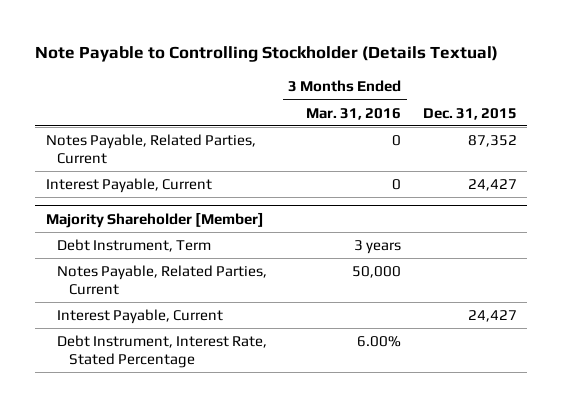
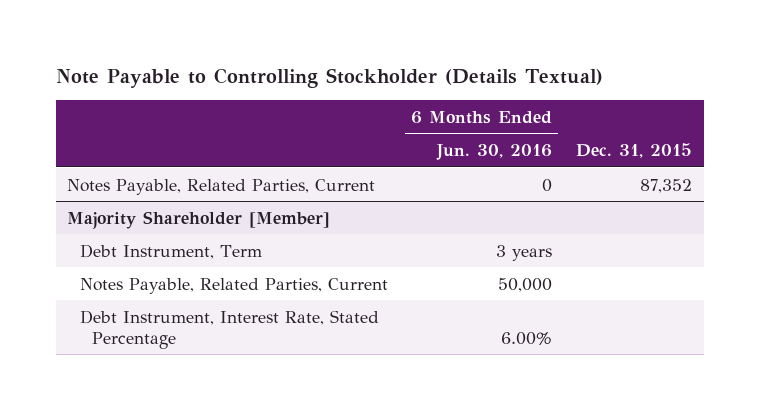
- | 3 Months Ended Mar. 31, 2016 | Dec. 31, 2015
+ | 6 Months Ended Jun. 30, 2016 | Dec. 31, 2015
- Interest Payable, Current | 0 | 24,427
@ Majority Shareholder [Member]
- Interest Payable, Current | | 24,427

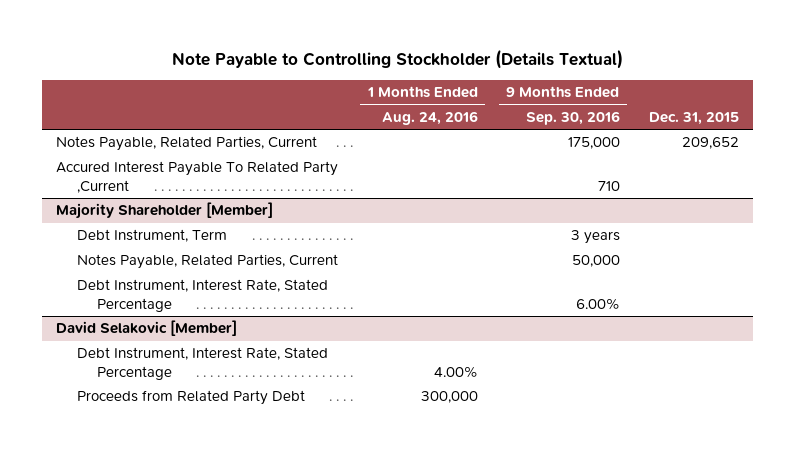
- | 6 Months Ended Jun. 30, 2016 | Dec. 31, 2015
+ | 1 Months Ended Aug. 24, 2016 | 9 Months Ended Sep. 30, 2016 | Dec. 31, 2015
- Notes Payable, Related Parties, Current | 0 | 87,352
+ Notes Payable, Related Parties, Current | | 175,000 | 209,652
+ Accured Interest Payable To Related Party ,Current | | 710 |
+ David Selakovic [Member]
+ Debt Instrument, Interest Rate, Stated Percentage | 4.00% | |
+ Proceeds from Related Party Debt | 300,000 | |

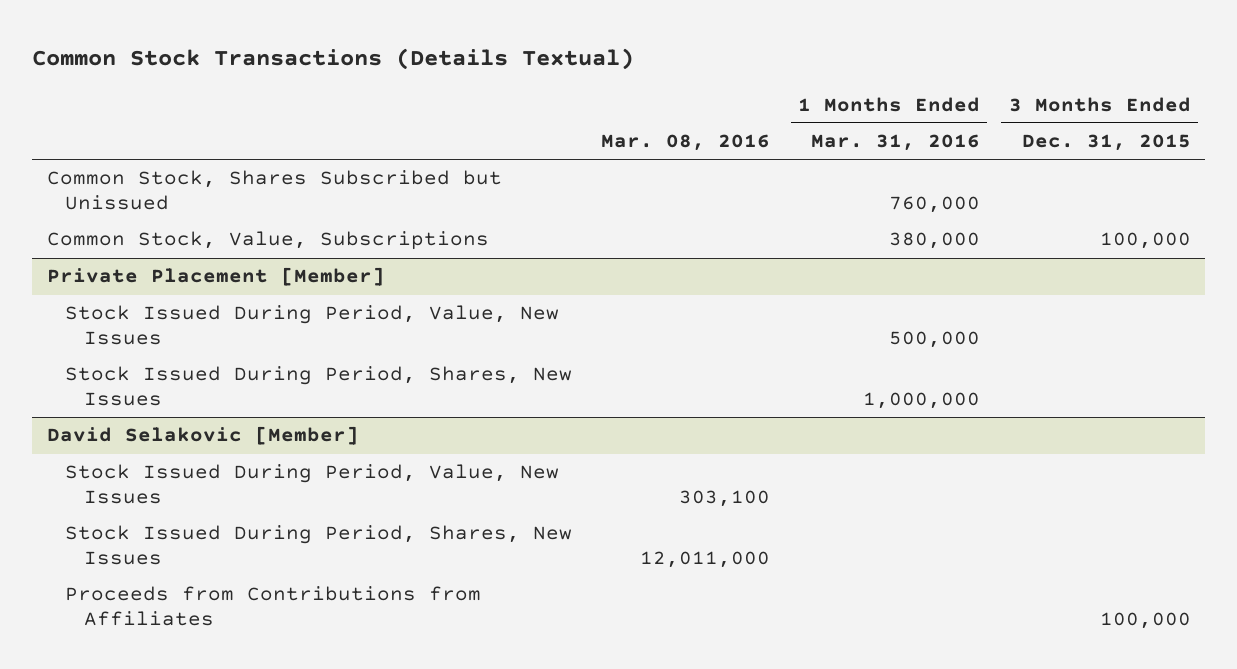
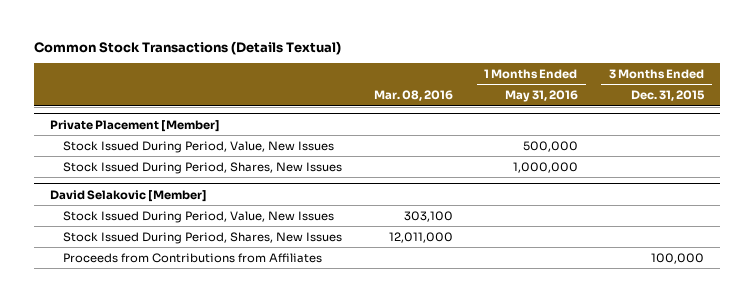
- | Mar. 08, 2016 | 1 Months Ended Mar. 31, 2016 | 3 Months Ended Dec. 31, 2015
+ | Mar. 08, 2016 | 1 Months Ended May 31, 2016 | 3 Months Ended Dec. 31, 2015
- Common Stock, Shares Subscribed but Unissued | | 760,000 |
- Common Stock, Value, Subscriptions | | 380,000 | 100,000

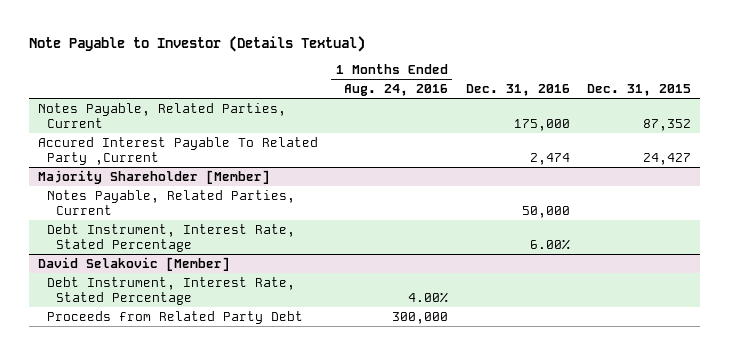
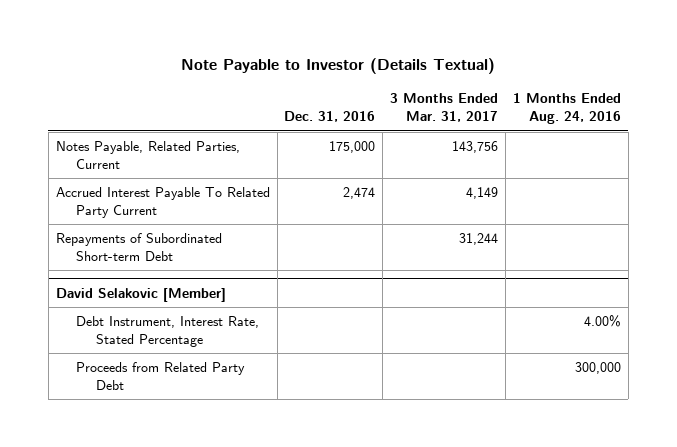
- | 1 Months Ended Aug. 24, 2016 | Dec. 31, 2016 | Dec. 31, 2015
+ | Dec. 31, 2016 | 3 Months Ended Mar. 31, 2017 | 1 Months Ended Aug. 24, 2016
- Accured Interest Payable To Related Party ,Current | | 2,474 | 24,427
- Majority Shareholder [Member]
- Notes Payable, Related Parties, Current | | 50,000 |
- Debt Instrument, Interest Rate, Stated Percentage | | 6.00% |
+ Accrued Interest Payable To Related Party Current | 2,474 | 4,149 |
+ Repayments of Subordinated Short-term Debt | | 31,244 |

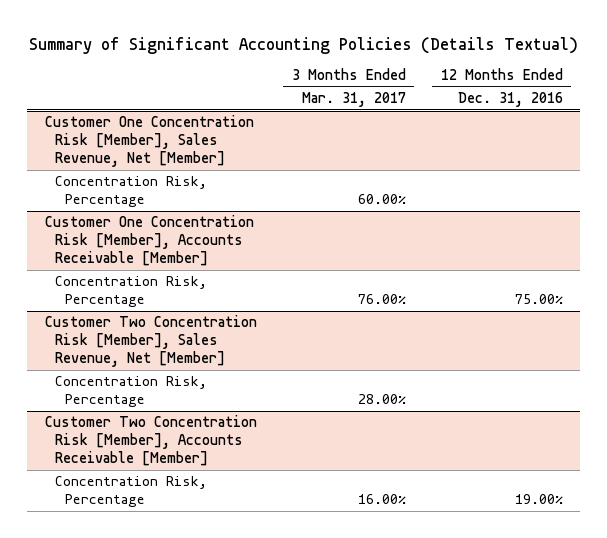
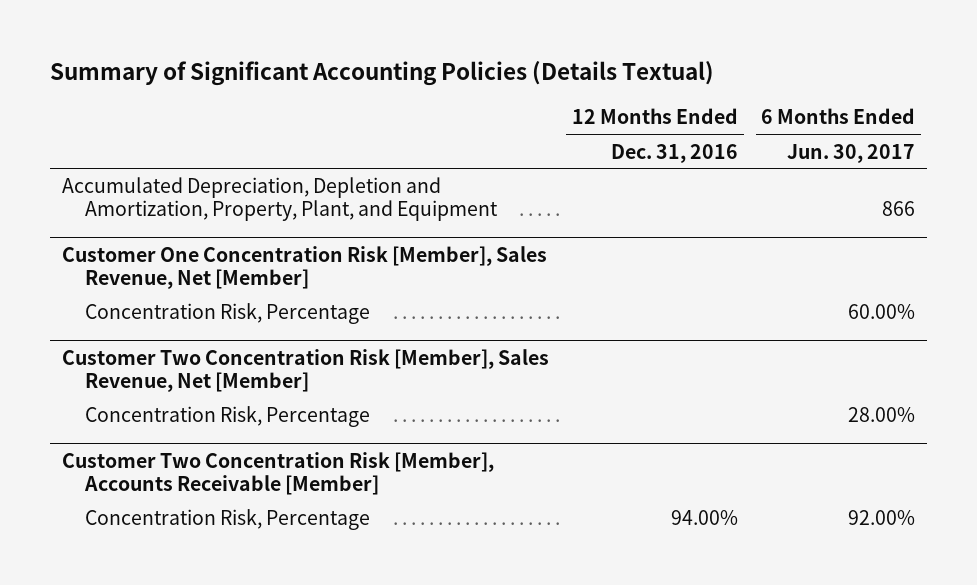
- | 3 Months Ended Mar. 31, 2017 | 12 Months Ended Dec. 31, 2016
+ | 12 Months Ended Dec. 31, 2016 | 6 Months Ended Jun. 30, 2017
+ Accumulated Depreciation, Depletion and Amortization, Property, Plant, and Equipment | | 866
- Customer One Concentration Risk [Member], Accounts Receivable [Member]
- Concentration Risk, Percentage | 76.00% | 75.00%
@ Customer Two Concentration Risk [Member], Accounts Receivable [Member]
- Concentration Risk, Percentage | 16.00% | 19.00%
+ Concentration Risk, Percentage | 94.00% | 92.00%

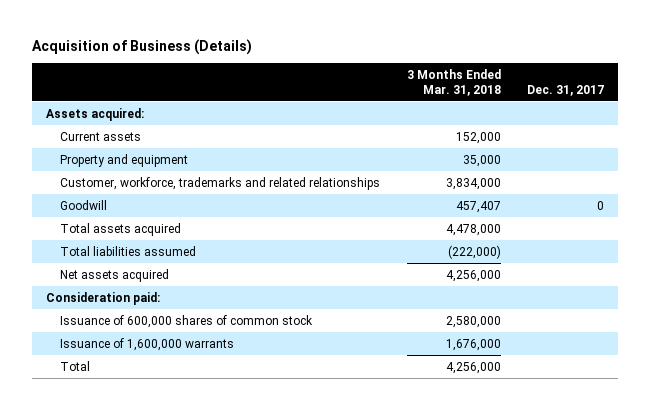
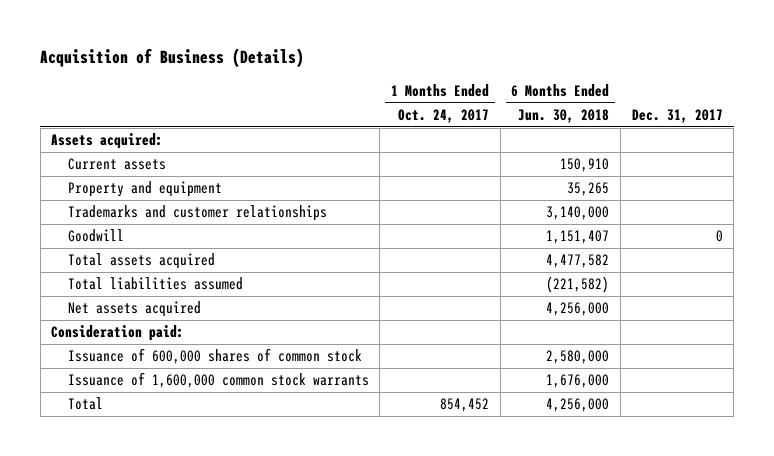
- | 3 Months Ended Mar. 31, 2018 | Dec. 31, 2017
+ | 1 Months Ended Oct. 24, 2017 | 6 Months Ended Jun. 30, 2018 | Dec. 31, 2017
- Customer, workforce, trademarks and related relationships | 3,834,000 |
+ Trademarks and customer relationships | | 3,140,000 |
- Issuance of 1,600,000 warrants | 1,676,000 |
+ Issuance of 1,600,000 common stock warrants | | 1,676,000 |

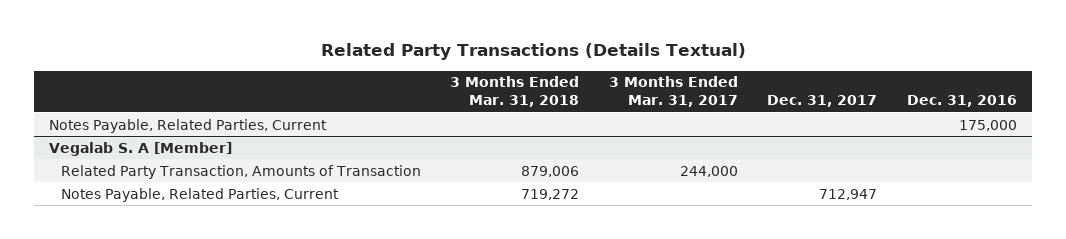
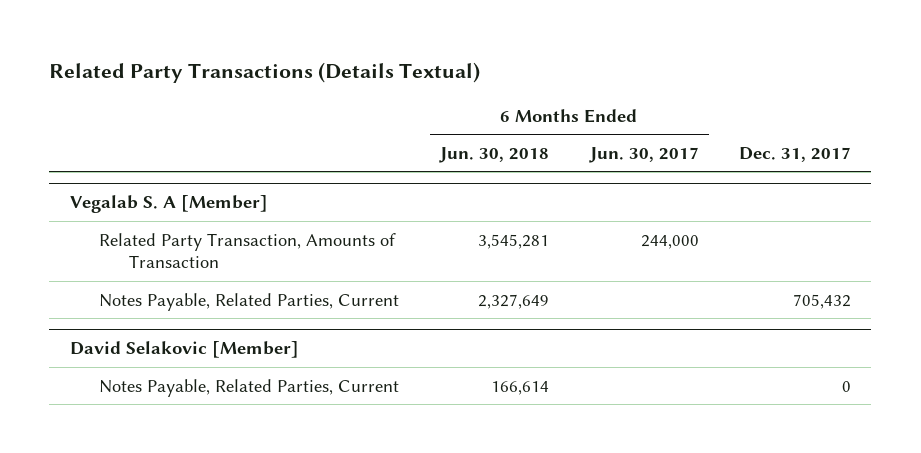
- | 3 Months Ended Mar. 31, 2018 | 3 Months Ended Mar. 31, 2017 | Dec. 31, 2017 | Dec. 31, 2016
+ | 6 Months Ended Jun. 30, 2018 | 6 Months Ended Jun. 30, 2017 | Dec. 31, 2017
- Notes Payable, Related Parties, Current | | | | 175,000
@ Vegalab S. A [Member]
- Notes Payable, Related Parties, Current | 719,272 | | 712,947 |
+ Notes Payable, Related Parties, Current | 2,327,649 | | 705,432
+ David Selakovic [Member]
+ Notes Payable, Related Parties, Current | 166,614 | | 0

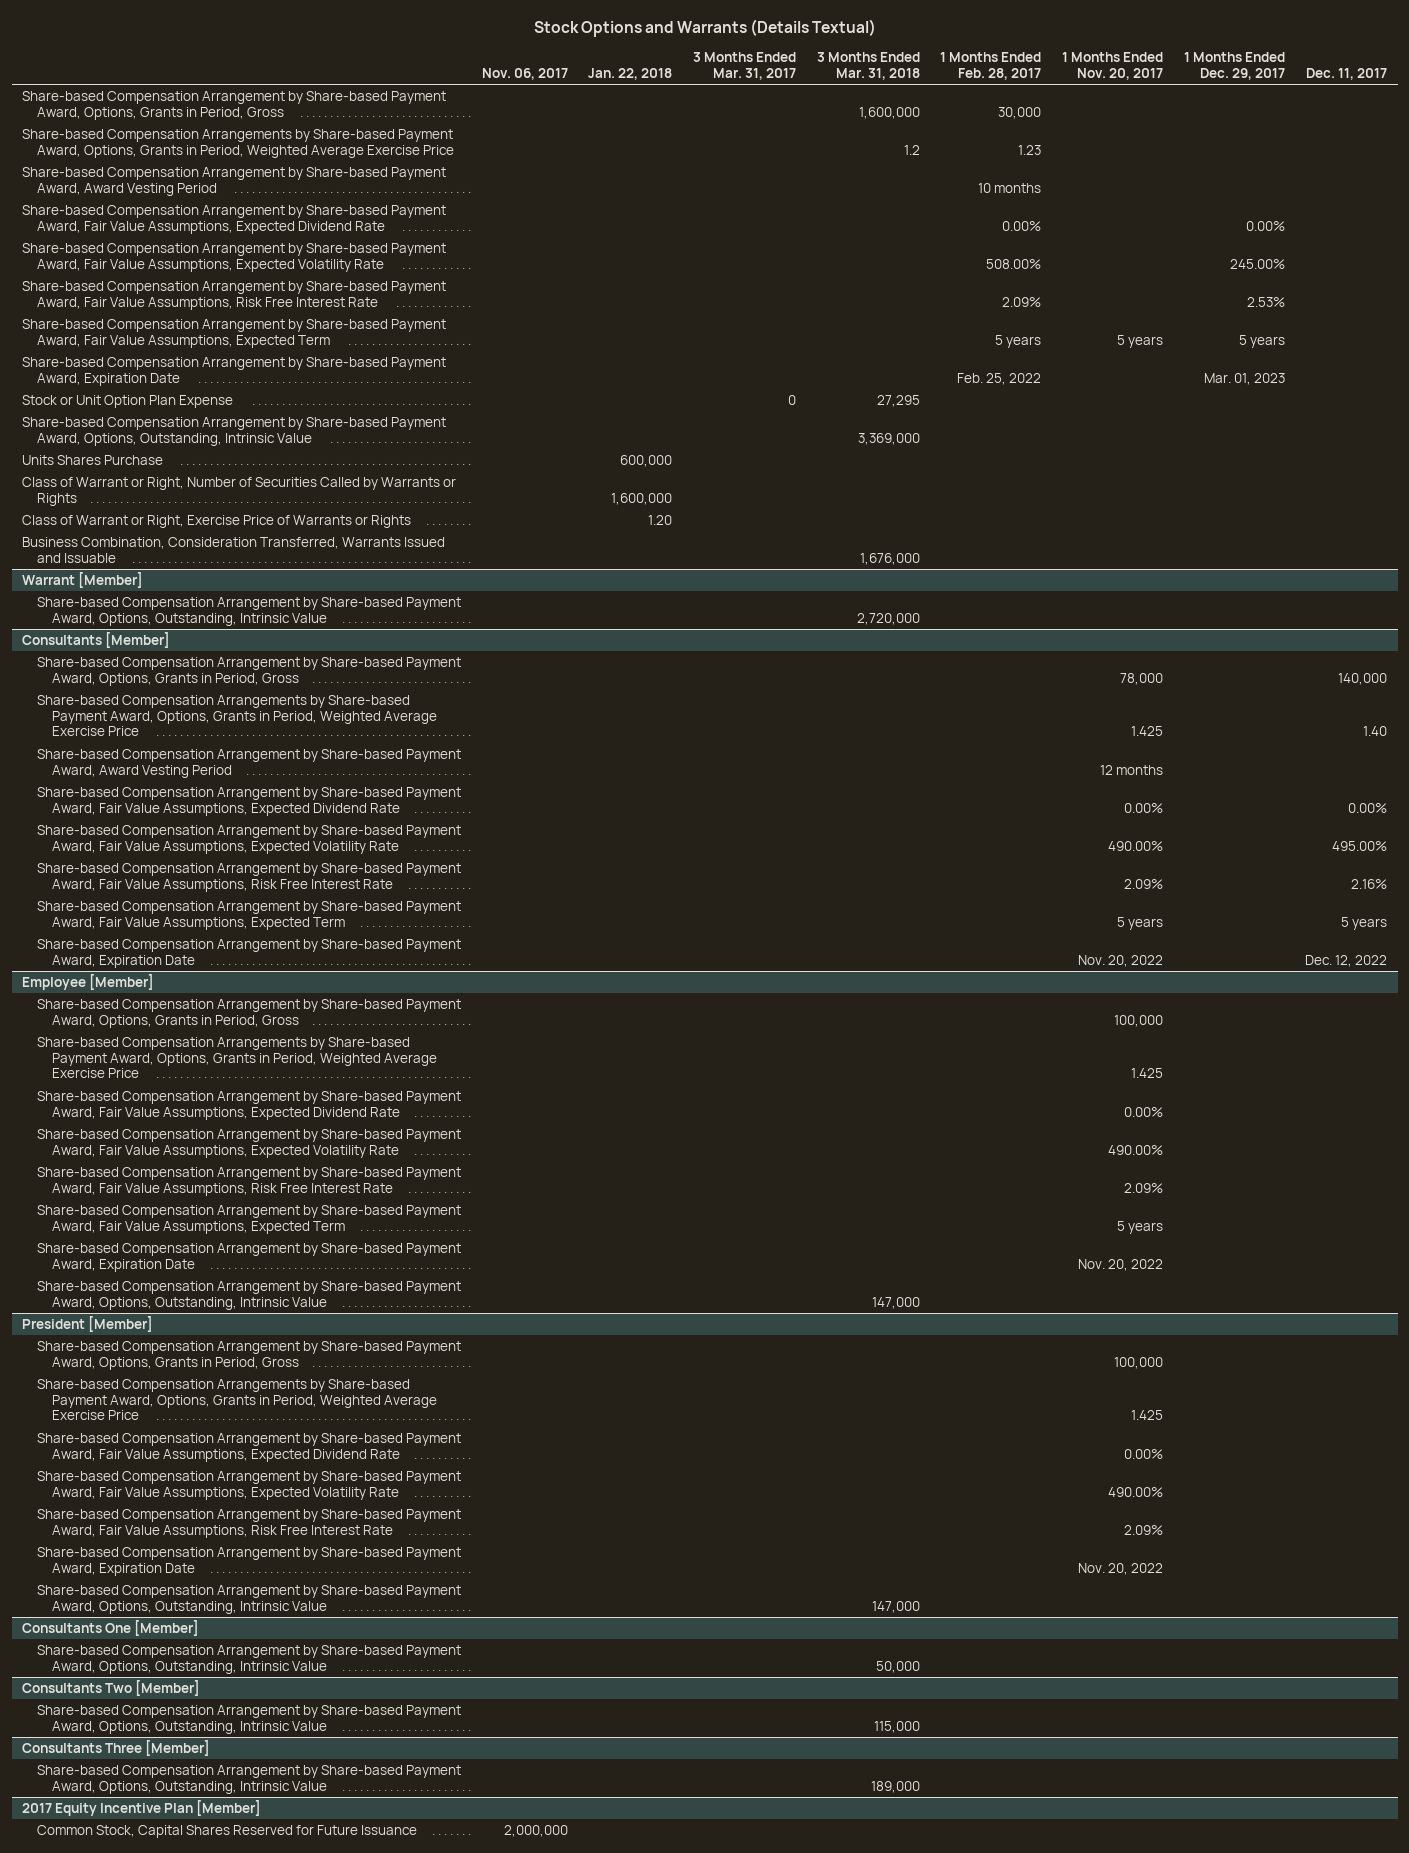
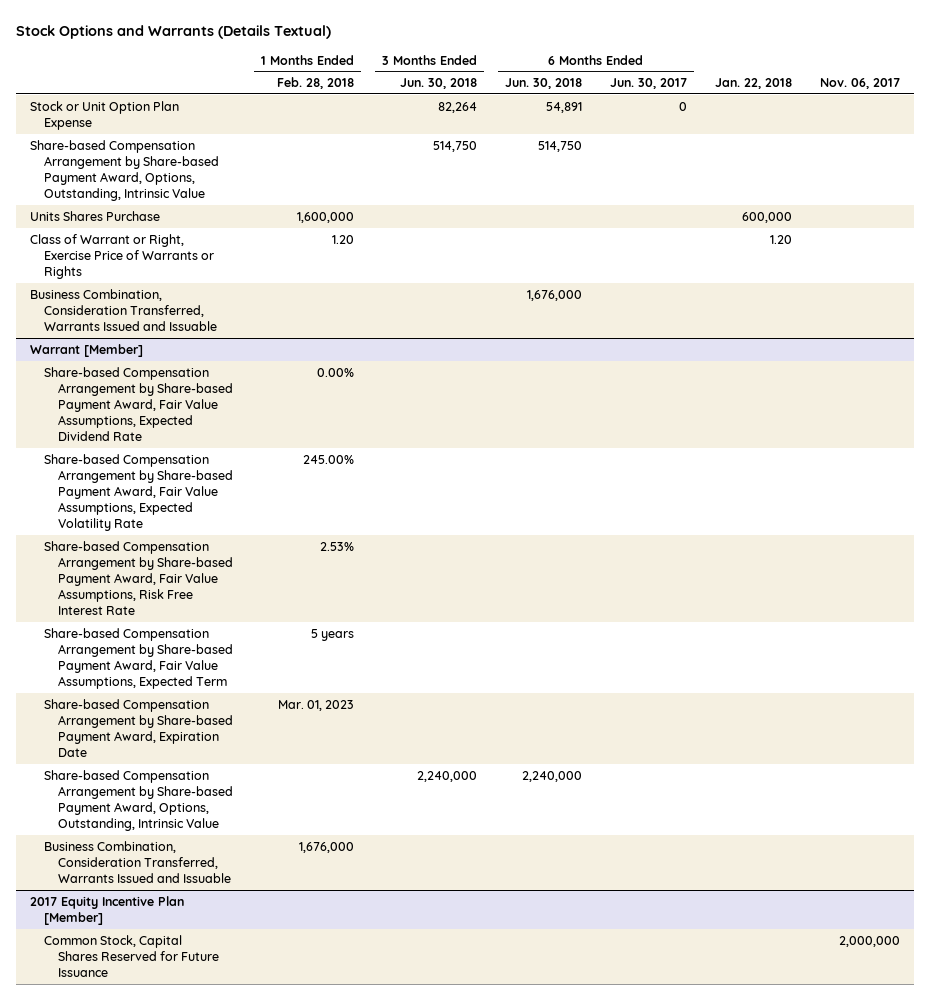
- | Nov. 06, 2017 | Jan. 22, 2018 | 3 Months Ended Mar. 31, 2017 | 3 Months Ended Mar. 31, 2018 | 1 Months Ended Feb. 28, 2017 | 1 Months Ended Nov. 20, 2017 | 1 Months Ended Dec. 29, 2017 | Dec. 11, 2017
+ | 1 Months Ended Feb. 28, 2018 | 3 Months Ended Jun. 30, 2018 | 6 Months Ended Jun. 30, 2018 | 6 Months Ended Jun. 30, 2017 | Jan. 22, 2018 | Nov. 06, 2017
- Share-based Compensation Arrangement by Share-based Payment Award, Options, Grants in Period, Gross | | | | 1,600,000 | 30,000 | | |
- Share-based Compensation Arrangements by Share-based Payment Award, Options, Grants in Period, Weighted Average Exercise Price | | | | 1.2 | 1.23 | | |
- Share-based Compensation Arrangement by Share-based Payment Award, Award Vesting Period | | | | | 10 months | | |
- Share-based Compensation Arrangement by Share-based Payment Award, Fair Value Assumptions, Expected Dividend Rate | | | | | 0.00% | | 0.00% |
- Share-based Compensation Arrangement by Share-based Payment Award, Fair Value Assumptions, Expected Volatility Rate | | | | | 508.00% | | 245.00% |
- Share-based Compensation Arrangement by Share-based Payment Award, Fair Value Assumptions, Risk Free Interest Rate | | | | | 2.09% | | 2.53% |
- Share-based Compensation Arrangement by Share-based Payment Award, Fair Value Assumptions, Expected Term | | | | | 5 years | 5 years | 5 years |
- Share-based Compensation Arrangement by Share-based Payment Award, Expiration Date | | | | | Feb. 25, 2022 | | Mar. 01, 2023 |
- Class of Warrant or Right, Number of Securities Called by Warrants or Rights | | 1,600,000 | | | | | |
@ Warrant [Member]
+ Share-based Compensation Arrangement by Share-based Payment Award, Fair Value Assumptions, Expected Dividend Rate | 0.00% | | | | |
+ Share-based Compensation Arrangement by Share-based Payment Award, Fair Value Assumptions, Expected Volatility Rate | 245.00% | | | | |
+ Share-based Compensation Arrangement by Share-based Payment Award, Fair Value Assumptions, Risk Free Interest Rate | 2.53% | | | | |
+ Share-based Compensation Arrangement by Share-based Payment Award, Fair Value Assumptions, Expected Term | 5 years | | | | |
+ Share-based Compensation Arrangement by Share-based Payment Award, Expiration Date | Mar. 01, 2023 | | | | |
- Consultants [Member]
- Share-based Compensation Arrangement by Share-based Payment Award, Options, Grants in Period, Gross | | | | | | 78,000 | | 140,000
- Share-based Compensation Arrangements by Share-based Payment Award, Options, Grants in Period, Weighted Average Exercise Price | | | | | | 1.425 | | 1.40
- Share-based Compensation Arrangement by Share-based Payment Award, Award Vesting Period | | | | | | 12 months | |
- Share-based Compensation Arrangement by Share-based Payment Award, Fair Value Assumptions, Expected Dividend Rate | | | | | | 0.00% | | 0.00%
- Share-based Compensation Arrangement by Share-based Payment Award, Fair Value Assumptions, Expected Volatility Rate | | | | | | 490.00% | | 495.00%
- Share-based Compensation Arrangement by Share-based Payment Award, Fair Value Assumptions, Risk Free Interest Rate | | | | | | 2.09% | | 2.16%
- Share-based Compensation Arrangement by Share-based Payment Award, Fair Value Assumptions, Expected Term | | | | | | 5 years | | 5 years
- Share-based Compensation Arrangement by Share-based Payment Award, Expiration Date | | | | | | Nov. 20, 2022 | | Dec. 12, 2022
- Employee [Member]
- Share-based Compensation Arrangement by Share-based Payment Award, Options, Grants in Period, Gross | | | | | | 100,000 | |
- Share-based Compensation Arrangements by Share-based Payment Award, Options, Grants in Period, Weighted Average Exercise Price | | | | | | 1.425 | |
- Share-based Compensation Arrangement by Share-based Payment Award, Fair Value Assumptions, Expected Dividend Rate | | | | | | 0.00% | |
- Share-based Compensation Arrangement by Share-based Payment Award, Fair Value Assumptions, Expected Volatility Rate | | | | | | 490.00% | |
- Share-based Compensation Arrangement by Share-based Payment Award, Fair Value Assumptions, Risk Free Interest Rate | | | | | | 2.09% | |
- Share-based Compensation Arrangement by Share-based Payment Award, Fair Value Assumptions, Expected Term | | | | | | 5 years | |
- Share-based Compensation Arrangement by Share-based Payment Award, Expiration Date | | | | | | Nov. 20, 2022 | |
- Share-based Compensation Arrangement by Share-based Payment Award, Options, Outstanding, Intrinsic Value | | | | 147,000 | | | |
- President [Member]
- Share-based Compensation Arrangement by Share-based Payment Award, Options, Grants in Period, Gross | | | | | | 100,000 | |
- Share-based Compensation Arrangements by Share-based Payment Award, Options, Grants in Period, Weighted Average Exercise Price | | | | | | 1.425 | |
- Share-based Compensation Arrangement by Share-based Payment Award, Fair Value Assumptions, Expected Dividend Rate | | | | | | 0.00% | |
- Share-based Compensation Arrangement by Share-based Payment Award, Fair Value Assumptions, Expected Volatility Rate | | | | | | 490.00% | |
- Share-based Compensation Arrangement by Share-based Payment Award, Fair Value Assumptions, Risk Free Interest Rate | | | | | | 2.09% | |
- Share-based Compensation Arrangement by Share-based Payment Award, Expiration Date | | | | | | Nov. 20, 2022 | |
- Share-based Compensation Arrangement by Share-based Payment Award, Options, Outstanding, Intrinsic Value | | | | 147,000 | | | |
- Consultants One [Member]
- Share-based Compensation Arrangement by Share-based Payment Award, Options, Outstanding, Intrinsic Value | | | | 50,000 | | | |
- Consultants Two [Member]
- Share-based Compensation Arrangement by Share-based Payment Award, Options, Outstanding, Intrinsic Value | | | | 115,000 | | | |
- Consultants Three [Member]
- Share-based Compensation Arrangement by Share-based Payment Award, Options, Outstanding, Intrinsic Value | | | | 189,000 | | | |
@ Warrant [Member]
+ Business Combination, Consideration Transferred, Warrants Issued and Issuable | 1,676,000 | | | | |

